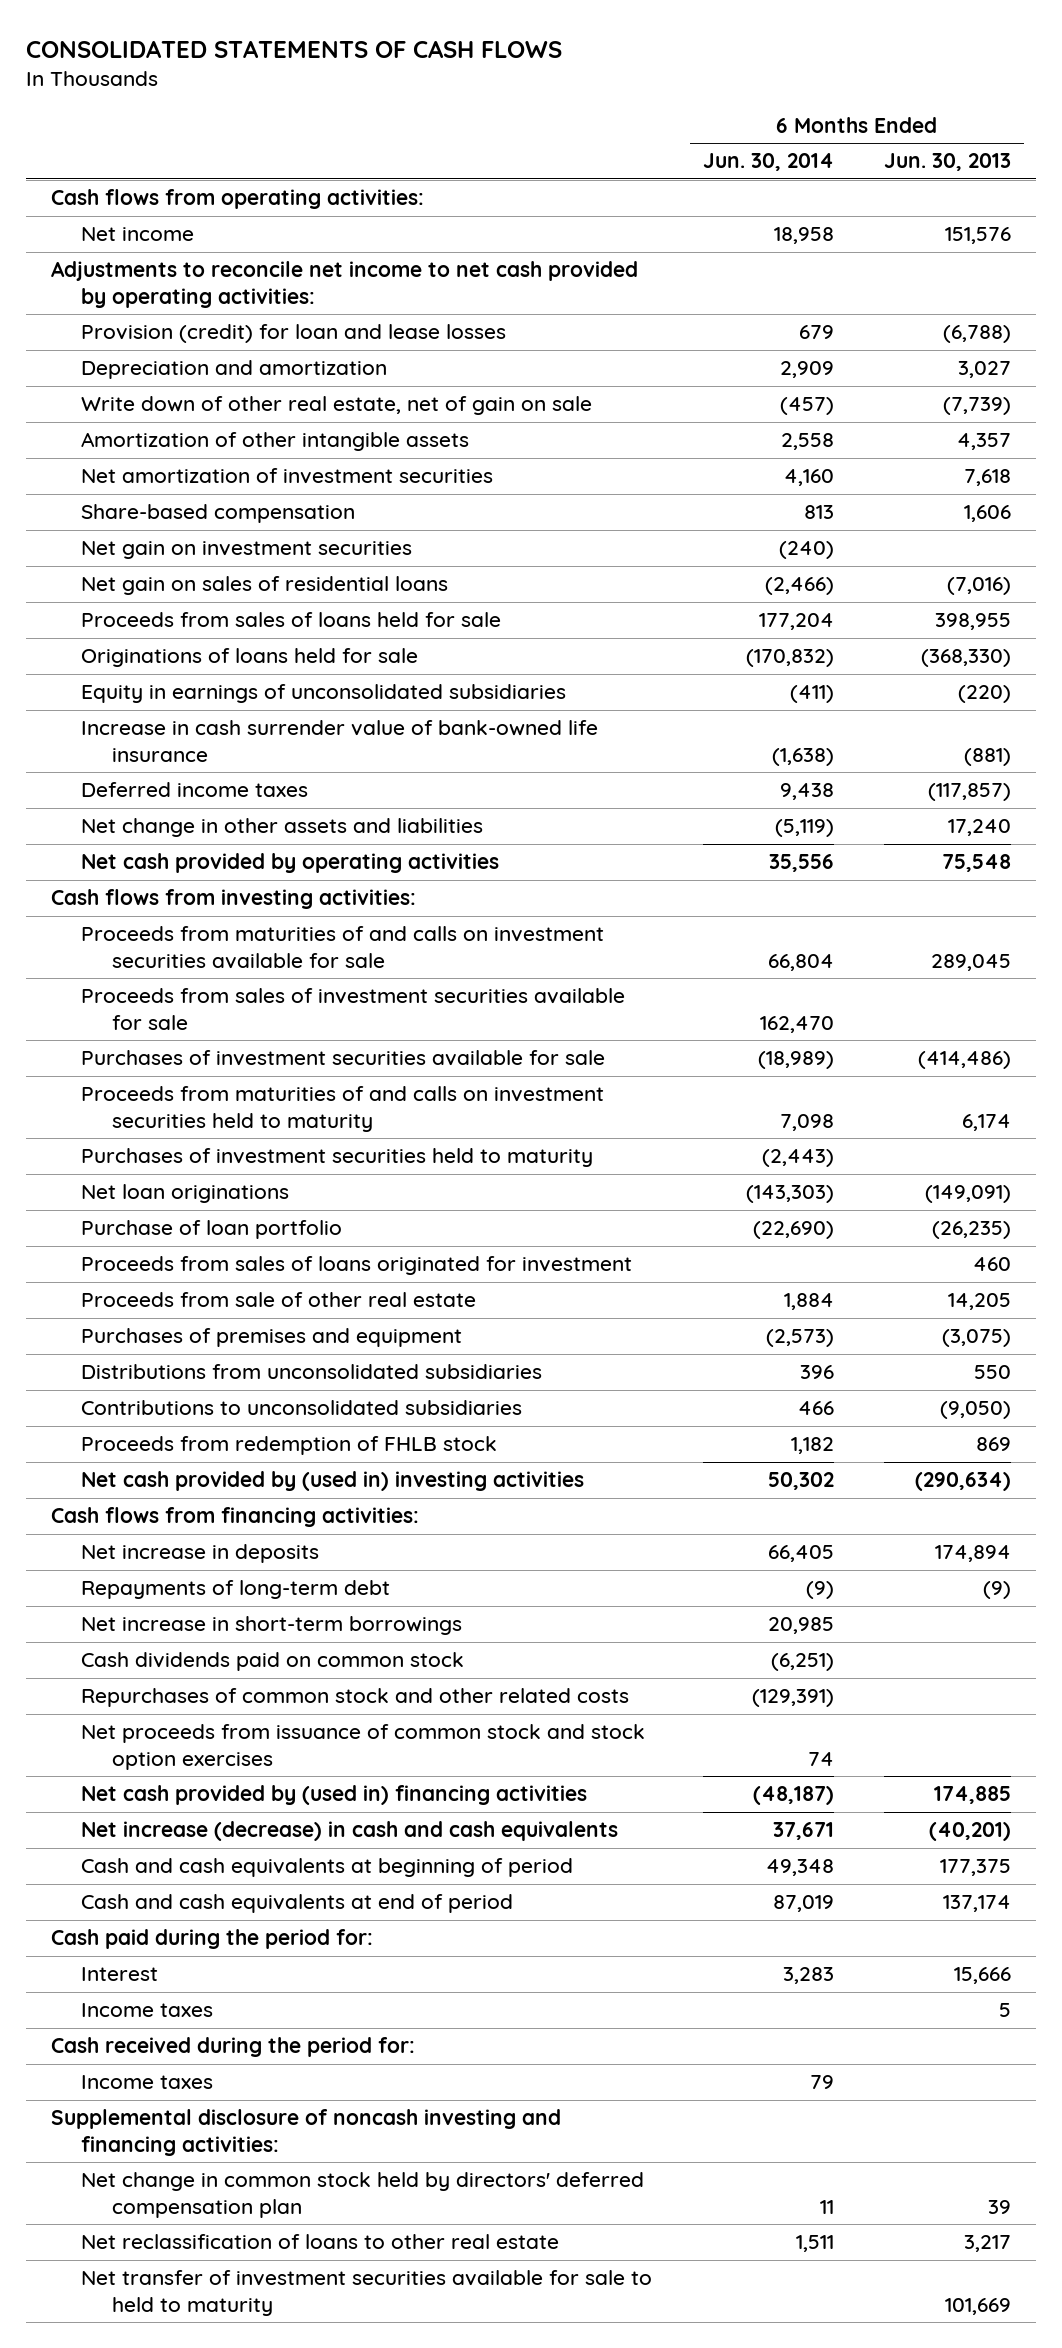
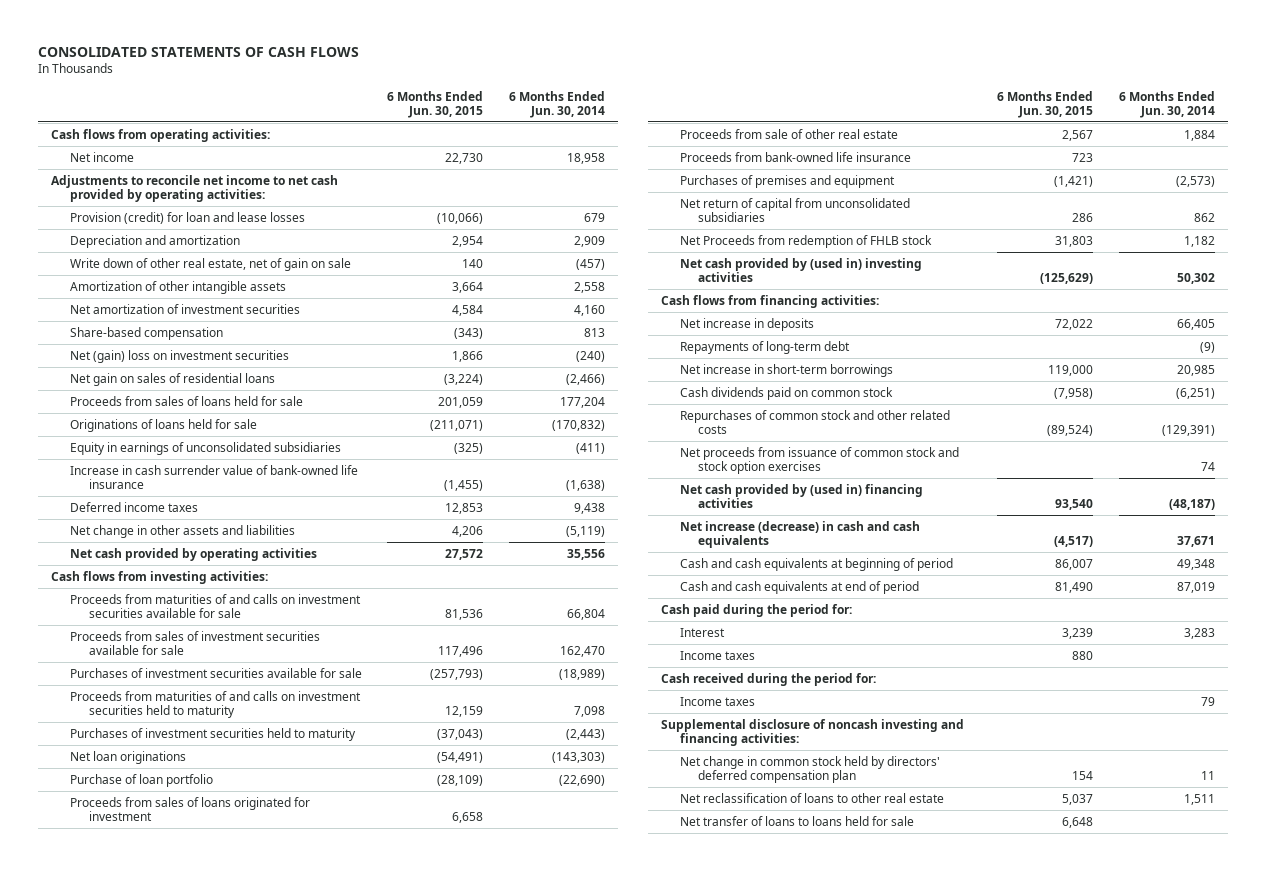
- | 6 Months Ended Jun. 30, 2014 | 6 Months Ended Jun. 30, 2013
+ | 6 Months Ended Jun. 30, 2015 | 6 Months Ended Jun. 30, 2014
- Net gain on investment securities | (240) |
+ Net (gain) loss on investment securities | 1,866 | (240)
+ Proceeds from bank-owned life insurance | 723 |
- Distributions from unconsolidated subsidiaries | 396 | 550
- Contributions to unconsolidated subsidiaries | 466 | (9,050)
- Proceeds from redemption of FHLB stock | 1,182 | 869
+ Net return of capital from unconsolidated subsidiaries | 286 | 862
+ Net Proceeds from redemption of FHLB stock | 31,803 | 1,182
- Net transfer of investment securities available for sale to held to maturity | | 101,669
+ Net transfer of loans to loans held for sale | 6,648 |

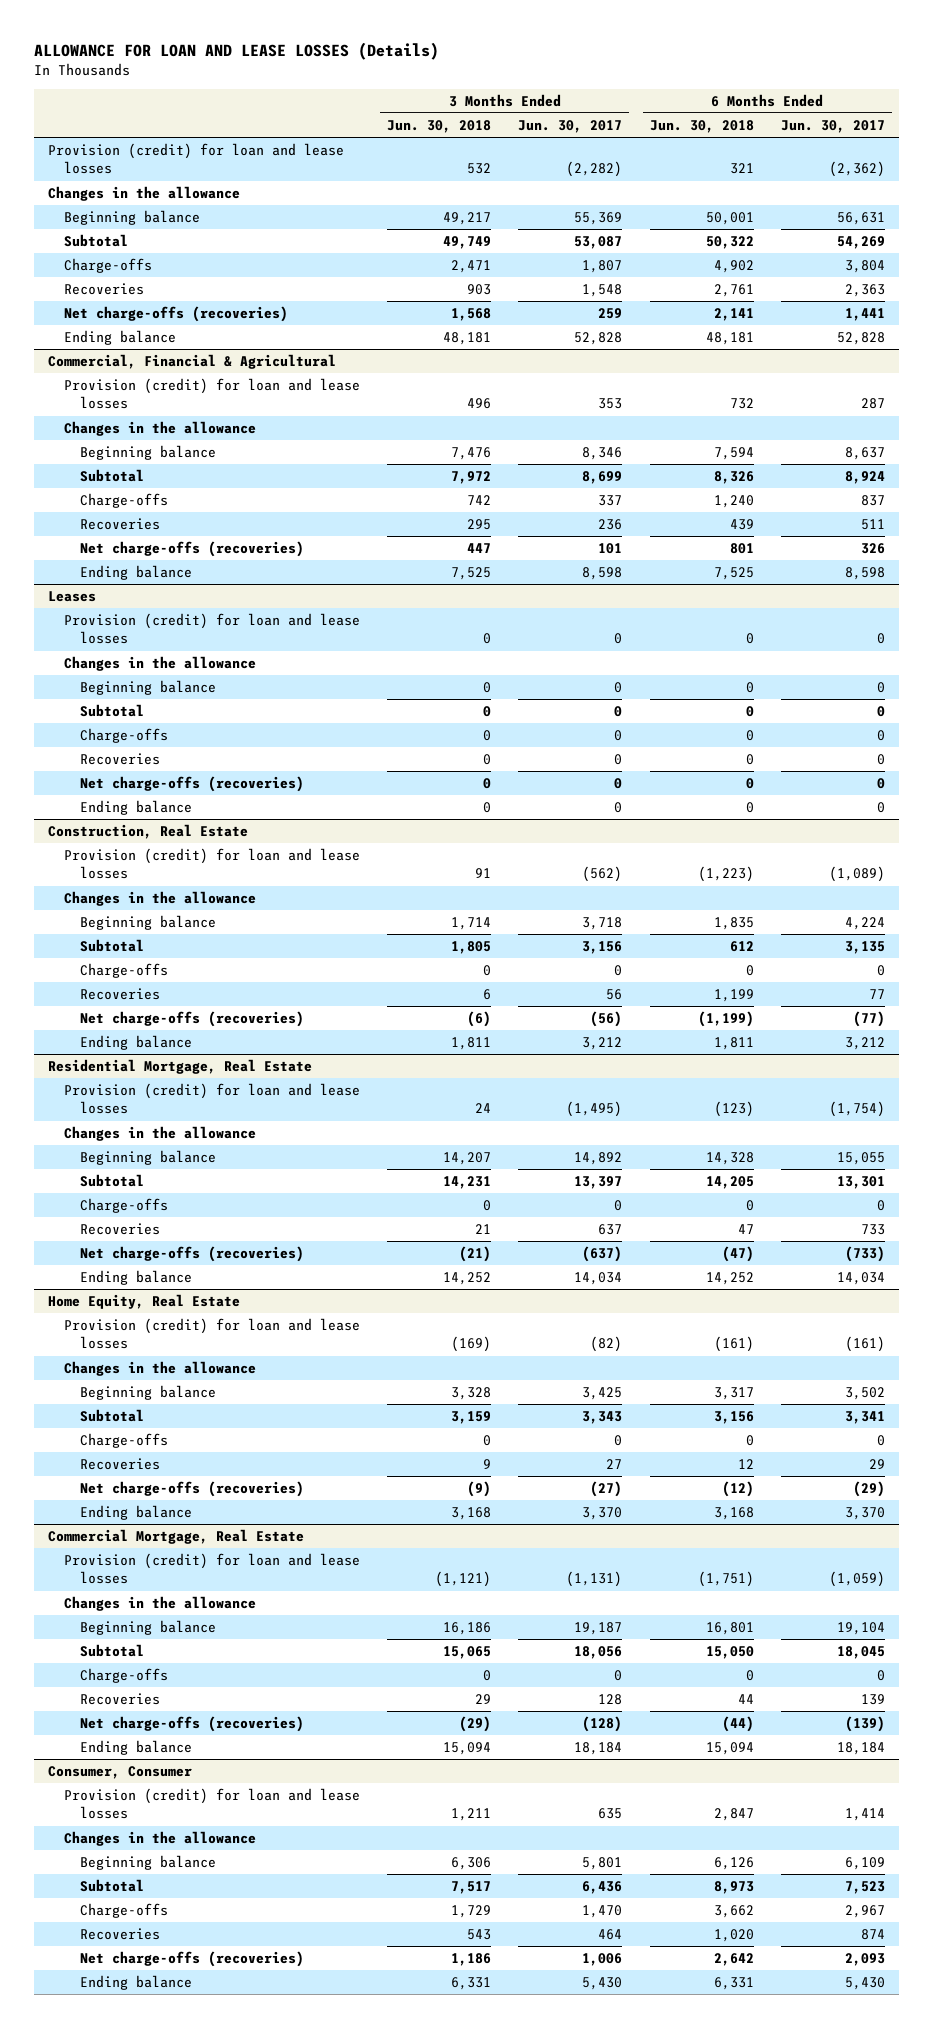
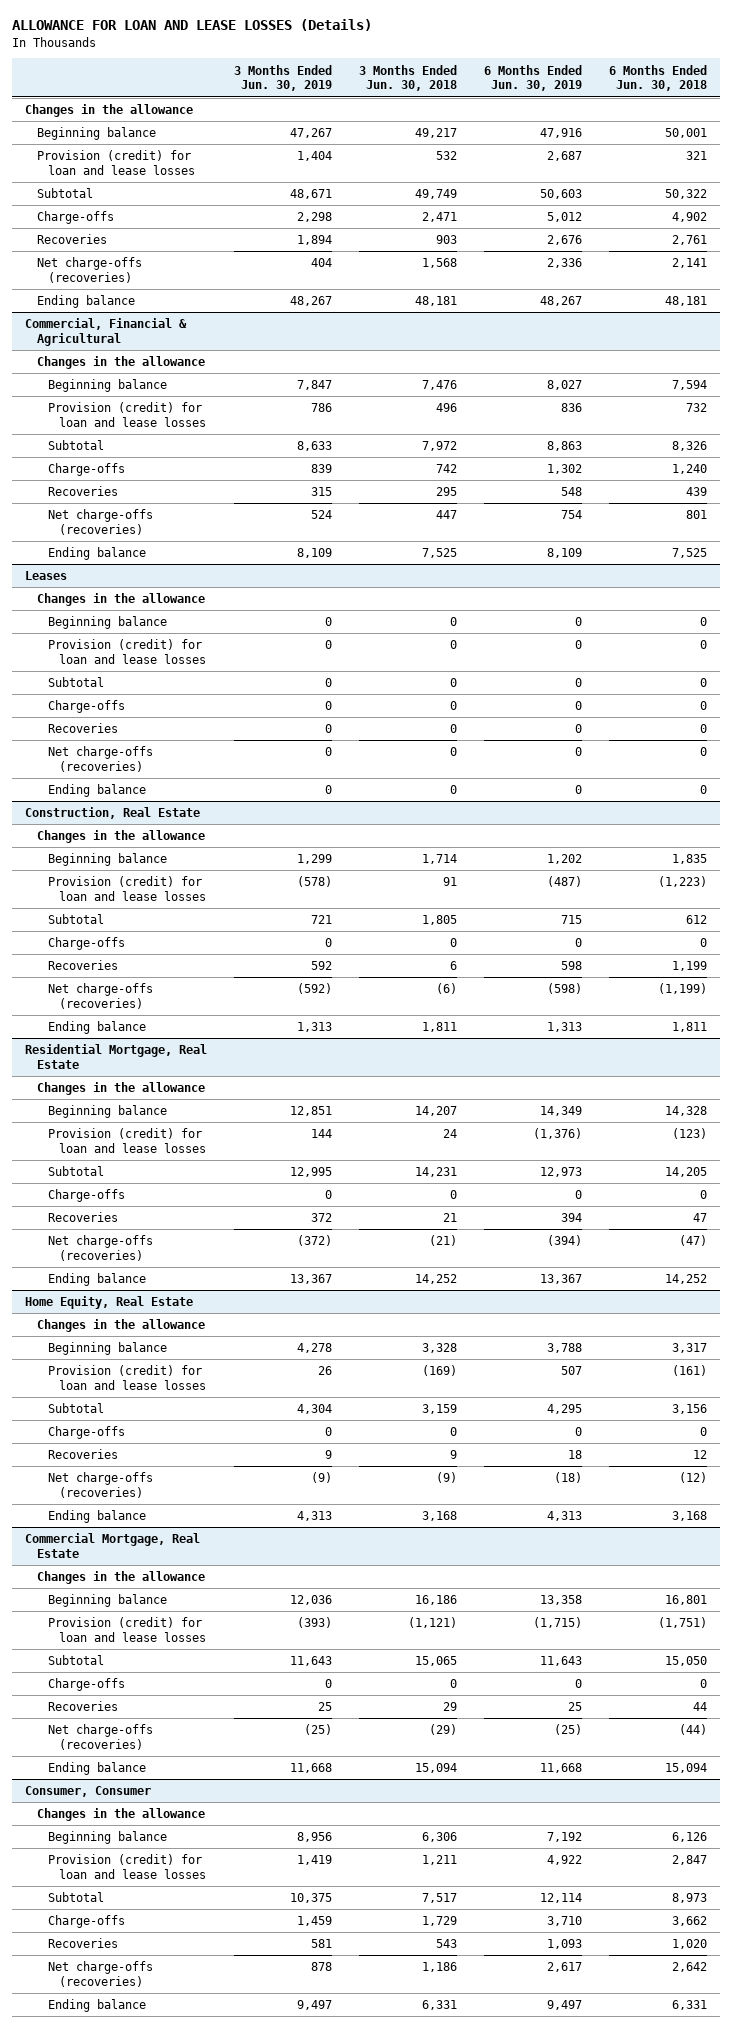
- | 3 Months Ended Jun. 30, 2018 | 3 Months Ended Jun. 30, 2017 | 6 Months Ended Jun. 30, 2018 | 6 Months Ended Jun. 30, 2017
+ | 3 Months Ended Jun. 30, 2019 | 3 Months Ended Jun. 30, 2018 | 6 Months Ended Jun. 30, 2019 | 6 Months Ended Jun. 30, 2018
moved down: Provision (credit) for loan and lease losses | 1,404 | 532 | 2,687 | 321
@ Commercial, Financial & Agricultural
moved down: Provision (credit) for loan and lease losses | 786 | 496 | 836 | 732
@ Leases
moved down: Provision (credit) for loan and lease losses | 0 | 0 | 0 | 0
@ Construction, Real Estate
moved down: Provision (credit) for loan and lease losses | (578) | 91 | (487) | (1,223)
@ Residential Mortgage, Real Estate
moved down: Provision (credit) for loan and lease losses | 144 | 24 | (1,376) | (123)
@ Home Equity, Real Estate
moved down: Provision (credit) for loan and lease losses | 26 | (169) | 507 | (161)
@ Commercial Mortgage, Real Estate
moved down: Provision (credit) for loan and lease losses | (393) | (1,121) | (1,715) | (1,751)
@ Consumer, Consumer
moved down: Provision (credit) for loan and lease losses | 1,419 | 1,211 | 4,922 | 2,847

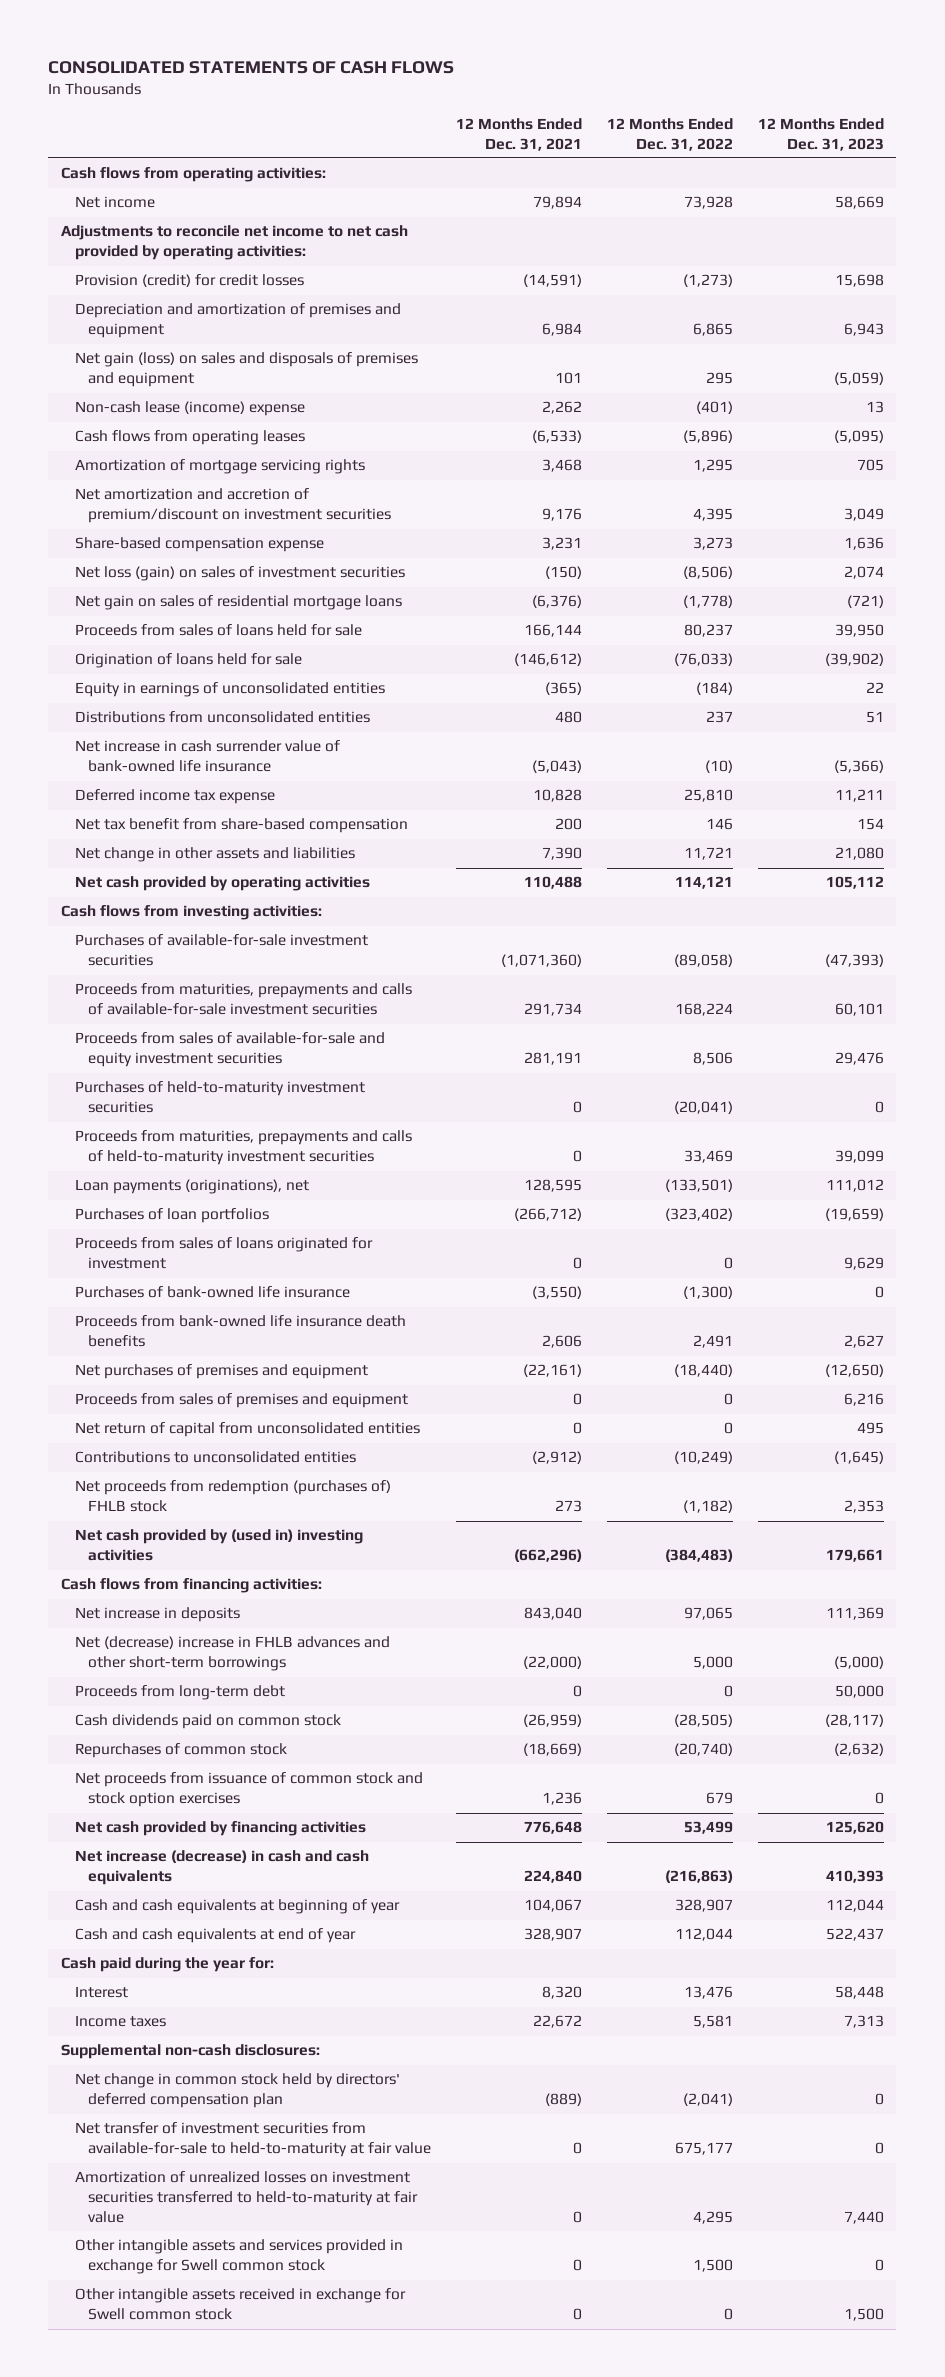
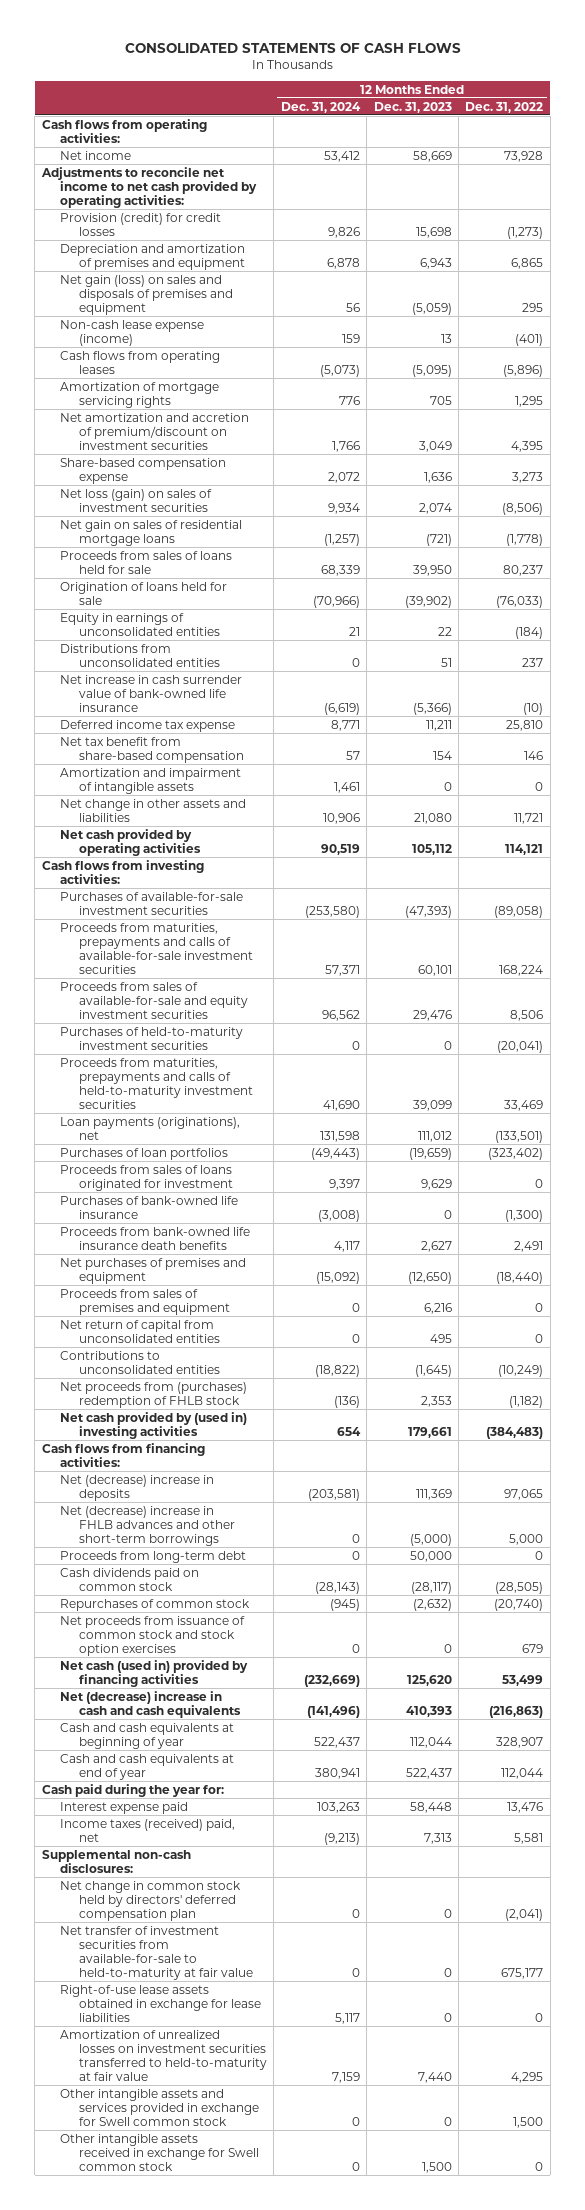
- | 12 Months Ended Dec. 31, 2021 | 12 Months Ended Dec. 31, 2022 | 12 Months Ended Dec. 31, 2023
+ | 12 Months Ended Dec. 31, 2024 | 12 Months Ended Dec. 31, 2023 | 12 Months Ended Dec. 31, 2022
- Non-cash lease (income) expense | 2,262 | (401) | 13
+ Non-cash lease expense (income) | 159 | 13 | (401)
+ Amortization and impairment of intangible assets | 1,461 | 0 | 0
- Net proceeds from redemption (purchases of) FHLB stock | 273 | (1,182) | 2,353
+ Net proceeds from (purchases) redemption of FHLB stock | (136) | 2,353 | (1,182)
- Net increase in deposits | 843,040 | 97,065 | 111,369
+ Net (decrease) increase in deposits | (203,581) | 111,369 | 97,065
- Net cash provided by financing activities | 776,648 | 53,499 | 125,620
- Net increase (decrease) in cash and cash equivalents | 224,840 | (216,863) | 410,393
+ Net cash (used in) provided by financing activities | (232,669) | 125,620 | 53,499
+ Net (decrease) increase in cash and cash equivalents | (141,496) | 410,393 | (216,863)
- Interest | 8,320 | 13,476 | 58,448
- Income taxes | 22,672 | 5,581 | 7,313
+ Interest expense paid | 103,263 | 58,448 | 13,476
+ Income taxes (received) paid, net | (9,213) | 7,313 | 5,581
+ Right-of-use lease assets obtained in exchange for lease liabilities | 5,117 | 0 | 0

